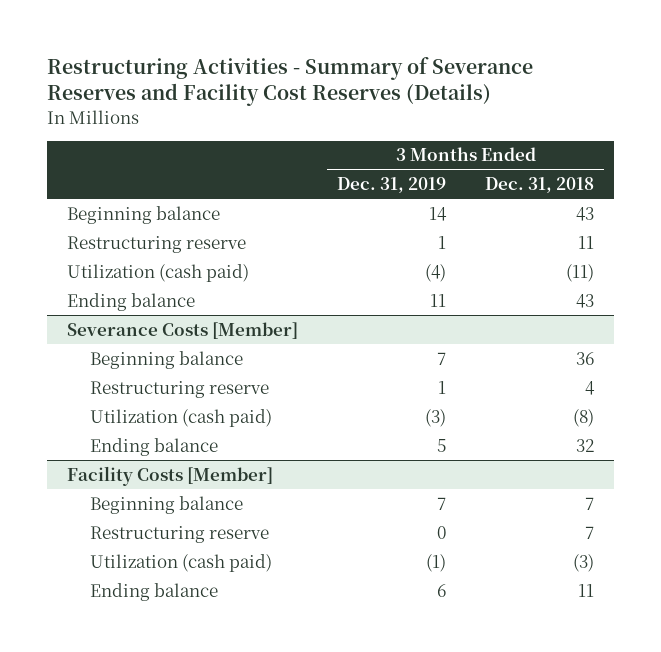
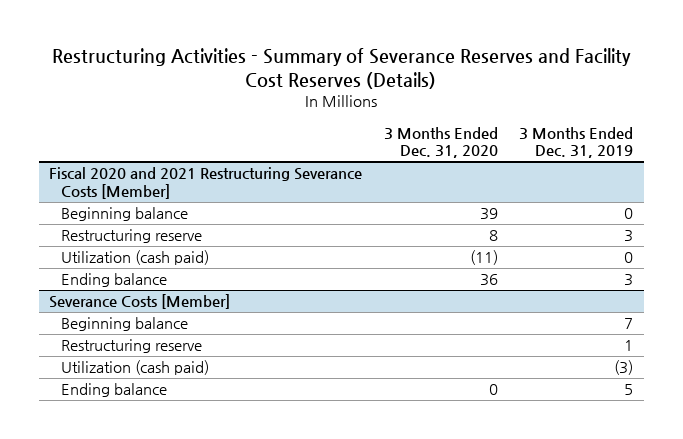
- | 3 Months Ended Dec. 31, 2019 | 3 Months Ended Dec. 31, 2018
+ | 3 Months Ended Dec. 31, 2020 | 3 Months Ended Dec. 31, 2019
- Beginning balance | 14 | 43
- Restructuring reserve | 1 | 11
- Utilization (cash paid) | (4) | (11)
- Ending balance | 11 | 43
+ Fiscal 2020 and 2021 Restructuring Severance Costs [Member]
+ Beginning balance | 39 | 0
+ Restructuring reserve | 8 | 3
+ Utilization (cash paid) | (11) | 0
+ Ending balance | 36 | 3
- Facility Costs [Member]
- Beginning balance | 7 | 7
- Restructuring reserve | 0 | 7
- Utilization (cash paid) | (1) | (3)
- Ending balance | 6 | 11

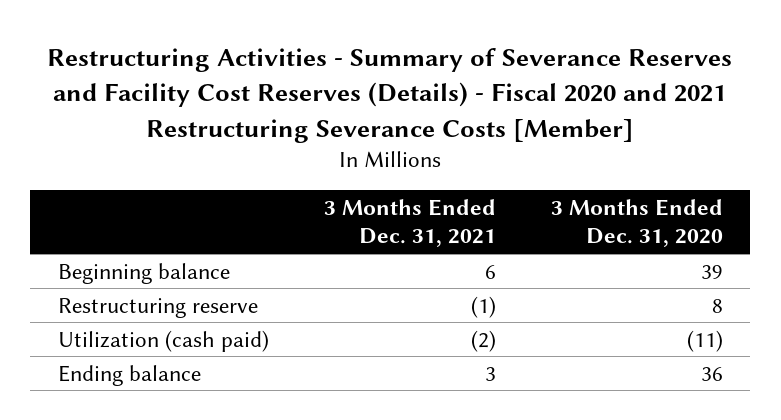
- Restructuring Activities - Summary of Severance Reserves and Facility Cost Reserves (Details)
+ Restructuring Activities - Summary of Severance Reserves and Facility Cost Reserves (Details) - Fiscal 2020 and 2021 Restructuring Severance Costs [Member]
- | 3 Months Ended Dec. 31, 2020 | 3 Months Ended Dec. 31, 2019
+ | 3 Months Ended Dec. 31, 2021 | 3 Months Ended Dec. 31, 2020
- Fiscal 2020 and 2021 Restructuring Severance Costs [Member]
- Severance Costs [Member]
- Beginning balance | | 7
- Restructuring reserve | | 1
- Utilization (cash paid) | | (3)
- Ending balance | 0 | 5

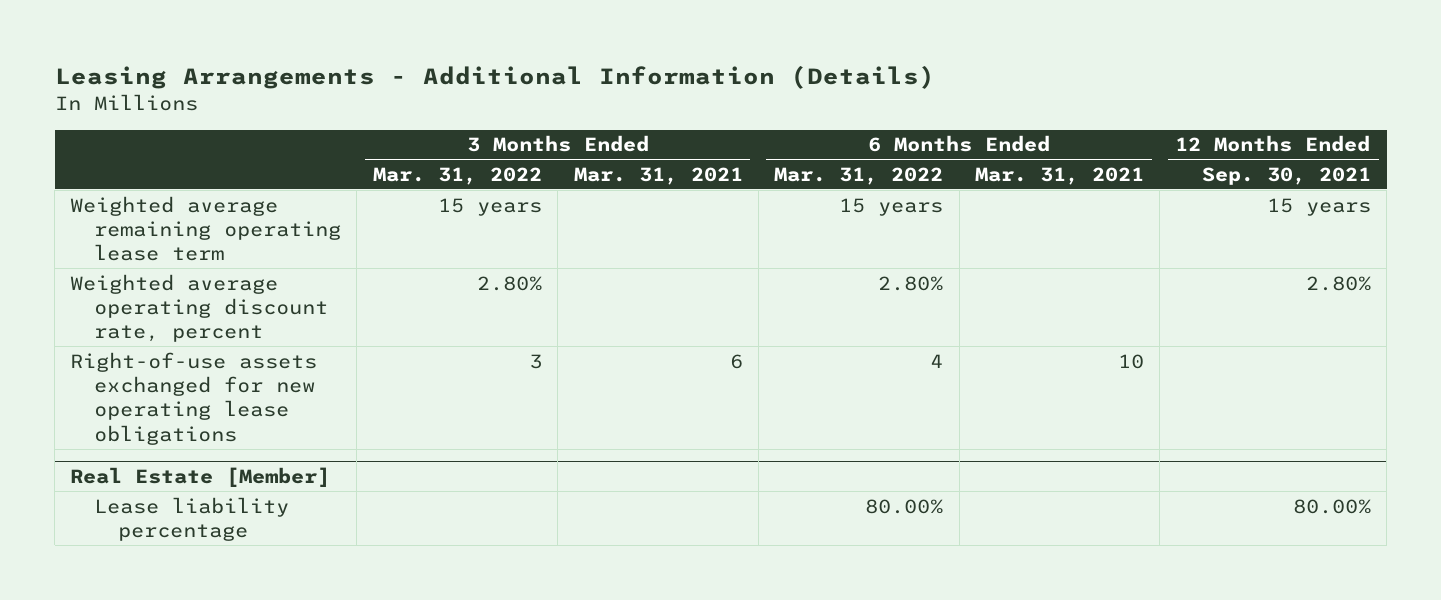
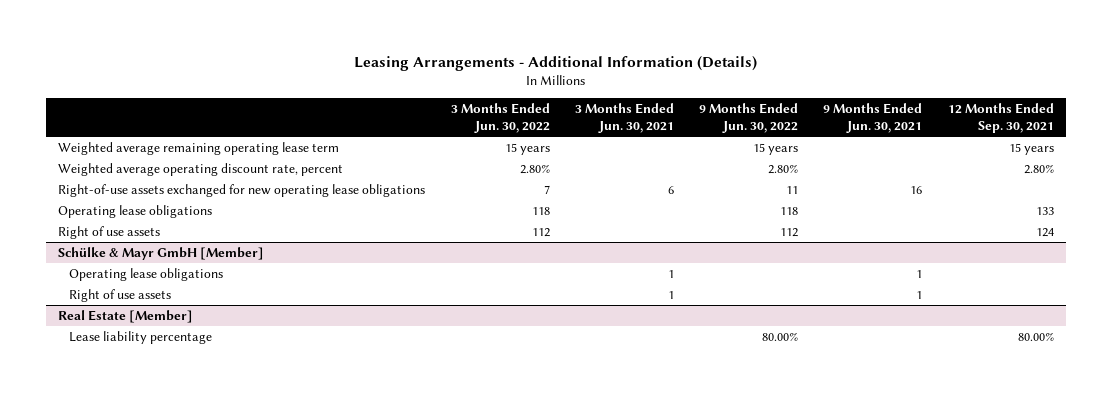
- | 3 Months Ended Mar. 31, 2022 | 3 Months Ended Mar. 31, 2021 | 6 Months Ended Mar. 31, 2022 | 6 Months Ended Mar. 31, 2021 | 12 Months Ended Sep. 30, 2021
+ | 3 Months Ended Jun. 30, 2022 | 3 Months Ended Jun. 30, 2021 | 9 Months Ended Jun. 30, 2022 | 9 Months Ended Jun. 30, 2021 | 12 Months Ended Sep. 30, 2021
+ Operating lease obligations | 118 | | 118 | | 133
+ Right of use assets | 112 | | 112 | | 124
+ Schülke & Mayr GmbH [Member]
+ Operating lease obligations | | 1 | | 1 |
+ Right of use assets | | 1 | | 1 |

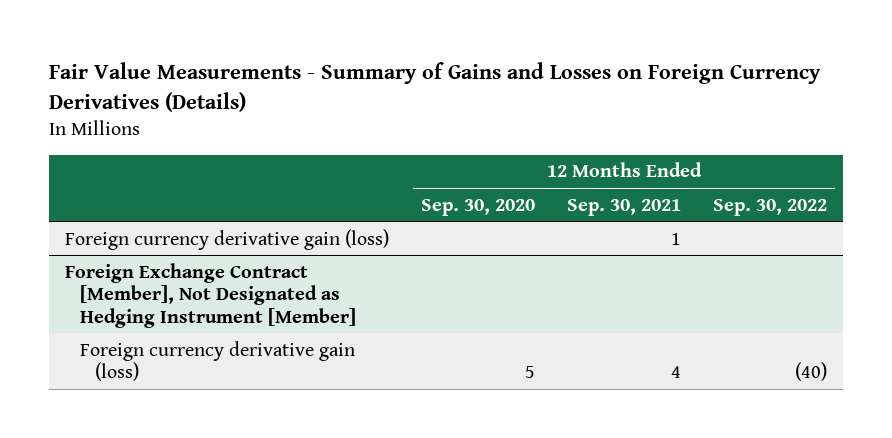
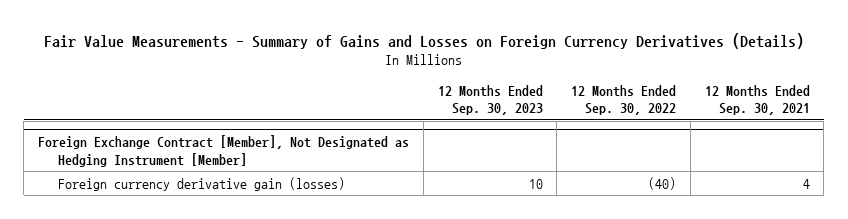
- | 12 Months Ended Sep. 30, 2020 | 12 Months Ended Sep. 30, 2021 | 12 Months Ended Sep. 30, 2022
+ | 12 Months Ended Sep. 30, 2023 | 12 Months Ended Sep. 30, 2022 | 12 Months Ended Sep. 30, 2021
- Foreign currency derivative gain (loss) | | 1 |
@ Foreign Exchange Contract [Member], Not Designated as Hedging Instrument [Member]
- Foreign currency derivative gain (loss) | 5 | 4 | (40)
+ Foreign currency derivative gain (losses) | 10 | (40) | 4

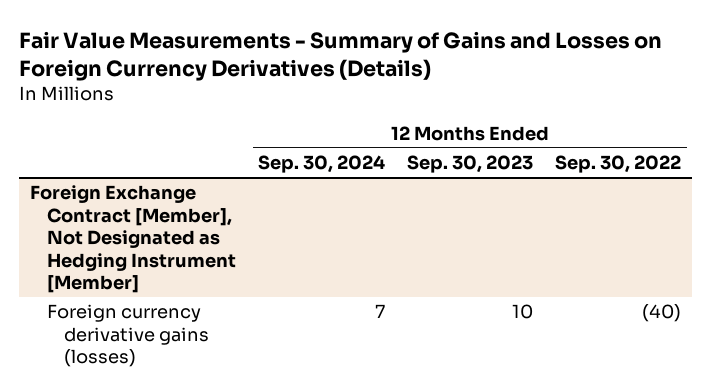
- | 12 Months Ended Sep. 30, 2023 | 12 Months Ended Sep. 30, 2022 | 12 Months Ended Sep. 30, 2021
+ | 12 Months Ended Sep. 30, 2024 | 12 Months Ended Sep. 30, 2023 | 12 Months Ended Sep. 30, 2022
@ Foreign Exchange Contract [Member], Not Designated as Hedging Instrument [Member]
- Foreign currency derivative gain (losses) | 10 | (40) | 4
+ Foreign currency derivative gains (losses) | 7 | 10 | (40)

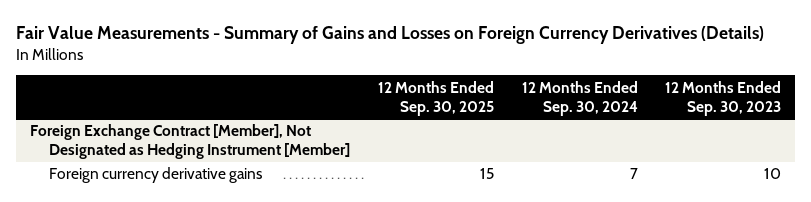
- | 12 Months Ended Sep. 30, 2024 | 12 Months Ended Sep. 30, 2023 | 12 Months Ended Sep. 30, 2022
+ | 12 Months Ended Sep. 30, 2025 | 12 Months Ended Sep. 30, 2024 | 12 Months Ended Sep. 30, 2023
@ Foreign Exchange Contract [Member], Not Designated as Hedging Instrument [Member]
- Foreign currency derivative gains (losses) | 7 | 10 | (40)
+ Foreign currency derivative gains | 15 | 7 | 10

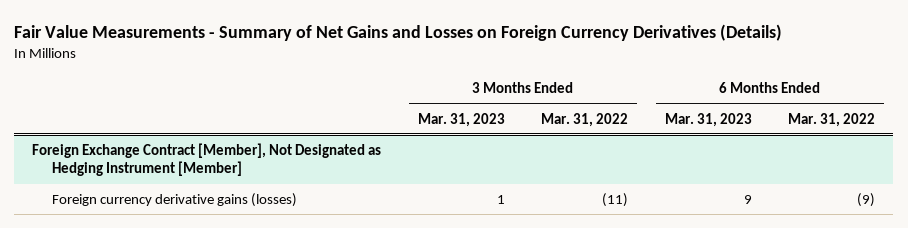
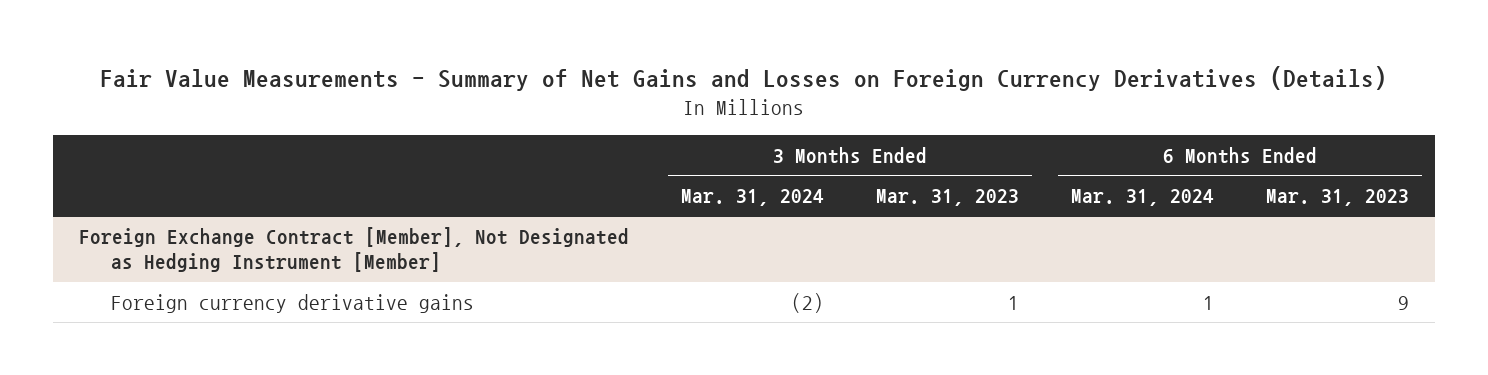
- | 3 Months Ended Mar. 31, 2023 | 3 Months Ended Mar. 31, 2022 | 6 Months Ended Mar. 31, 2023 | 6 Months Ended Mar. 31, 2022
+ | 3 Months Ended Mar. 31, 2024 | 3 Months Ended Mar. 31, 2023 | 6 Months Ended Mar. 31, 2024 | 6 Months Ended Mar. 31, 2023
@ Foreign Exchange Contract [Member], Not Designated as Hedging Instrument [Member]
- Foreign currency derivative gains (losses) | 1 | (11) | 9 | (9)
+ Foreign currency derivative gains | (2) | 1 | 1 | 9

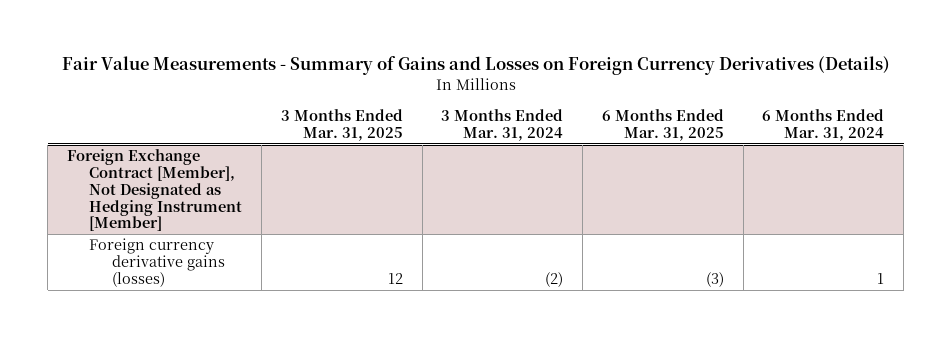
- Fair Value Measurements - Summary of Net Gains and Losses on Foreign Currency Derivatives (Details)
+ Fair Value Measurements - Summary of Gains and Losses on Foreign Currency Derivatives (Details)
- | 3 Months Ended Mar. 31, 2024 | 3 Months Ended Mar. 31, 2023 | 6 Months Ended Mar. 31, 2024 | 6 Months Ended Mar. 31, 2023
+ | 3 Months Ended Mar. 31, 2025 | 3 Months Ended Mar. 31, 2024 | 6 Months Ended Mar. 31, 2025 | 6 Months Ended Mar. 31, 2024
@ Foreign Exchange Contract [Member], Not Designated as Hedging Instrument [Member]
- Foreign currency derivative gains | (2) | 1 | 1 | 9
+ Foreign currency derivative gains (losses) | 12 | (2) | (3) | 1

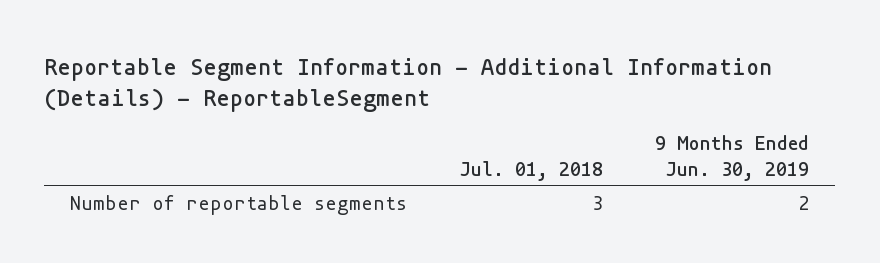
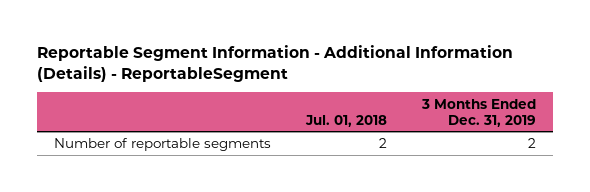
- | Jul. 01, 2018 | 9 Months Ended Jun. 30, 2019
+ | Jul. 01, 2018 | 3 Months Ended Dec. 31, 2019
- Number of reportable segments | 3 | 2
+ Number of reportable segments | 2 | 2

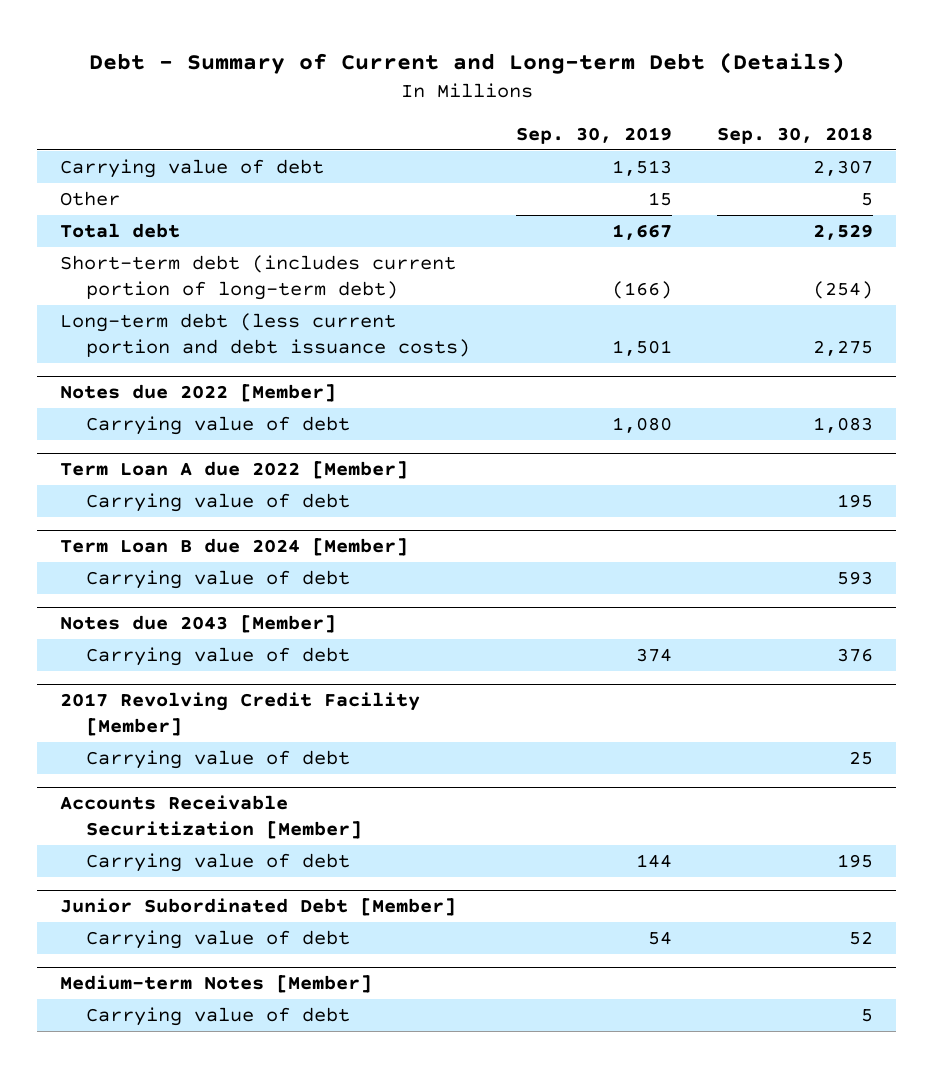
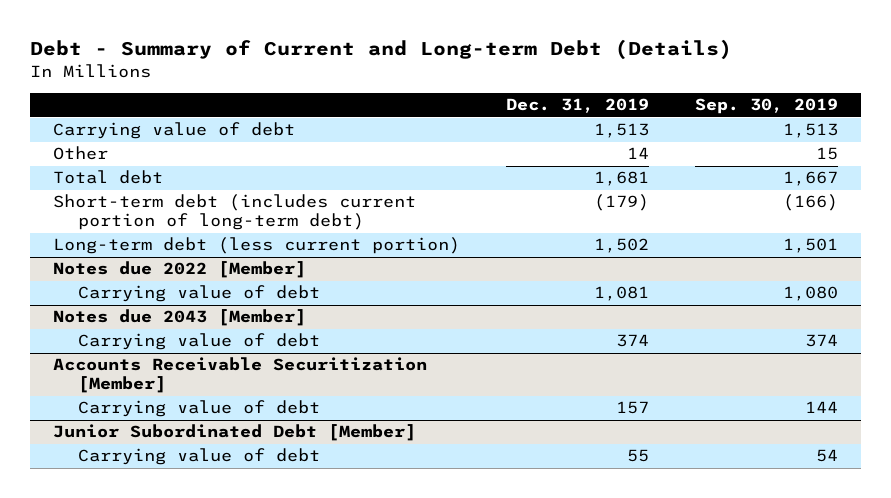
- | Sep. 30, 2019 | Sep. 30, 2018
+ | Dec. 31, 2019 | Sep. 30, 2019
- Long-term debt (less current portion and debt issuance costs) | 1,501 | 2,275
+ Long-term debt (less current portion) | 1,502 | 1,501
- Term Loan A due 2022 [Member]
- Carrying value of debt | | 195
- Term Loan B due 2024 [Member]
- Carrying value of debt | | 593
- 2017 Revolving Credit Facility [Member]
- Carrying value of debt | | 25
- Medium-term Notes [Member]
- Carrying value of debt | | 5

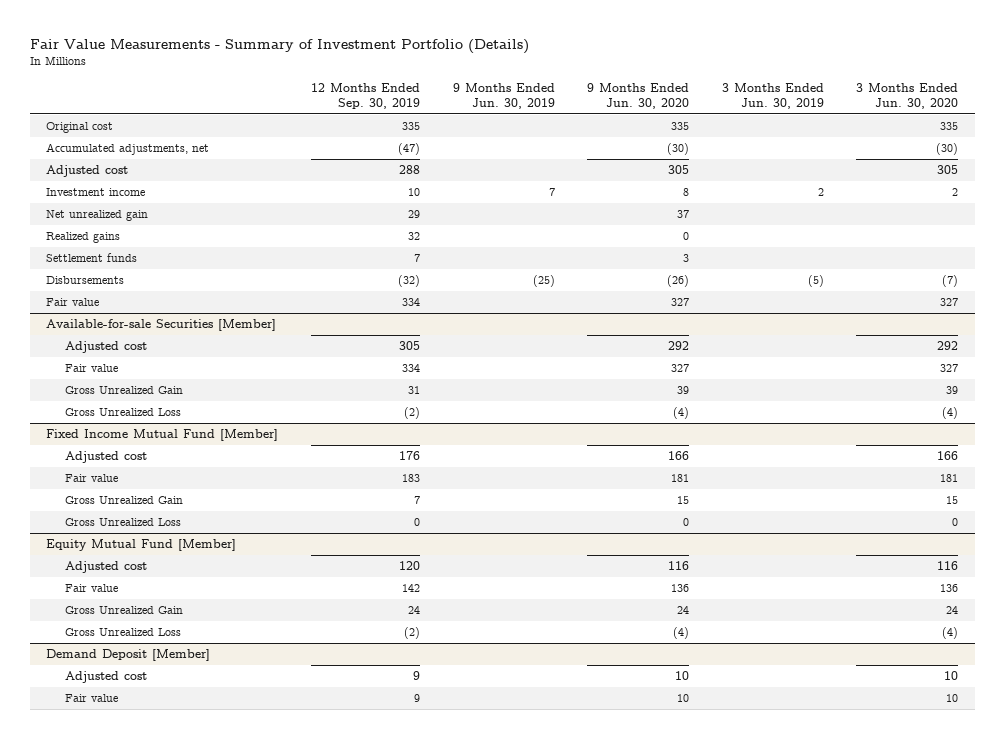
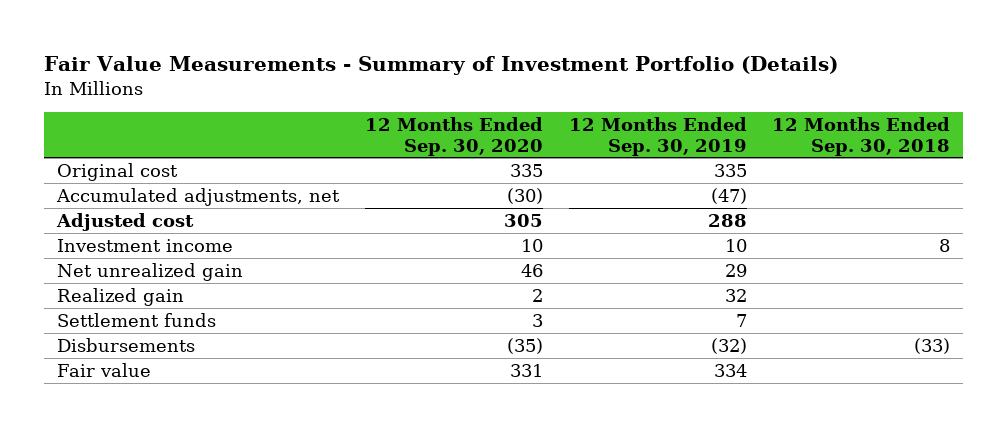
- | 12 Months Ended Sep. 30, 2019 | 9 Months Ended Jun. 30, 2019 | 9 Months Ended Jun. 30, 2020 | 3 Months Ended Jun. 30, 2019 | 3 Months Ended Jun. 30, 2020
+ | 12 Months Ended Sep. 30, 2020 | 12 Months Ended Sep. 30, 2019 | 12 Months Ended Sep. 30, 2018
- Realized gains | 32 | | 0 | |
+ Realized gain | 2 | 32 |
- Available-for-sale Securities [Member]
- Adjusted cost | 305 | | 292 | | 292
- Fair value | 334 | | 327 | | 327
- Gross Unrealized Gain | 31 | | 39 | | 39
- Gross Unrealized Loss | (2) | | (4) | | (4)
- Fixed Income Mutual Fund [Member]
- Adjusted cost | 176 | | 166 | | 166
- Fair value | 183 | | 181 | | 181
- Gross Unrealized Gain | 7 | | 15 | | 15
- Gross Unrealized Loss | 0 | | 0 | | 0
- Equity Mutual Fund [Member]
- Adjusted cost | 120 | | 116 | | 116
- Fair value | 142 | | 136 | | 136
- Gross Unrealized Gain | 24 | | 24 | | 24
- Gross Unrealized Loss | (2) | | (4) | | (4)
- Demand Deposit [Member]
- Adjusted cost | 9 | | 10 | | 10
- Fair value | 9 | | 10 | | 10

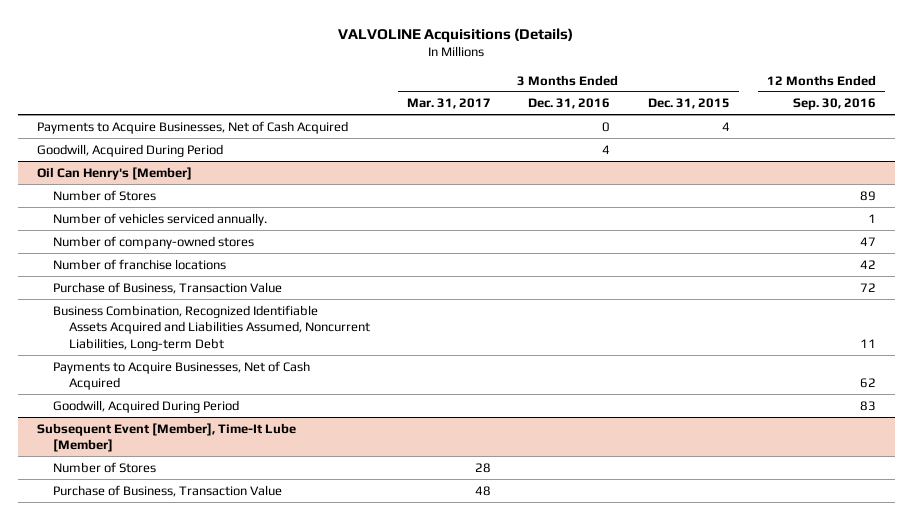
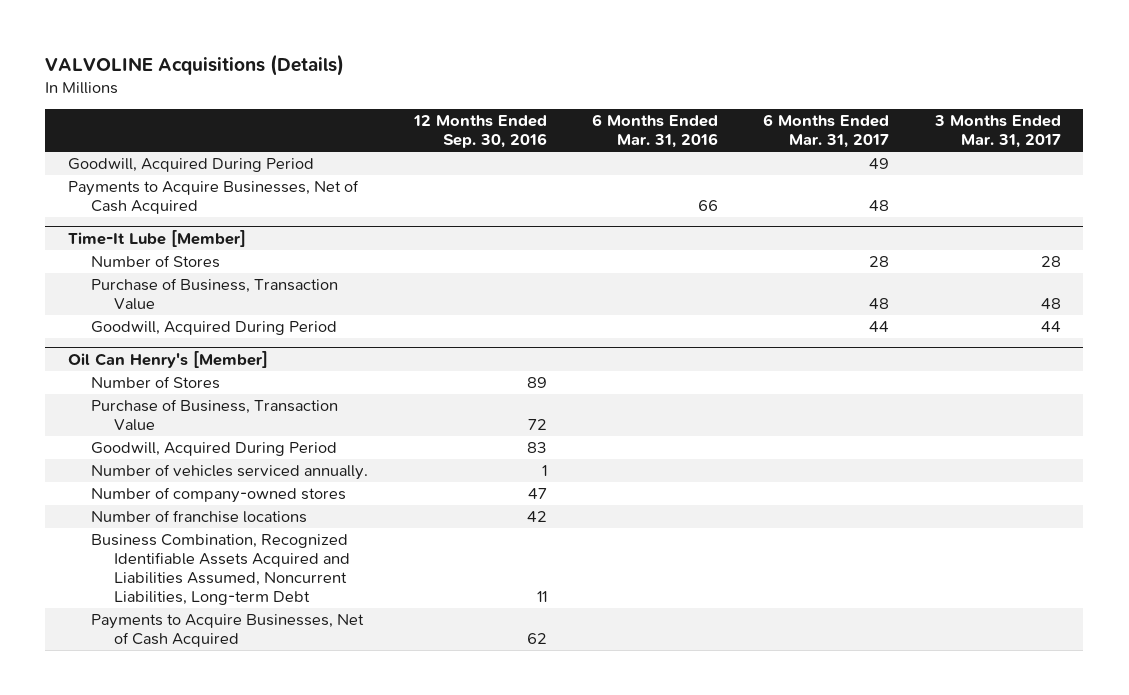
- | 3 Months Ended Mar. 31, 2017 | 3 Months Ended Dec. 31, 2016 | 3 Months Ended Dec. 31, 2015 | 12 Months Ended Sep. 30, 2016
+ | 12 Months Ended Sep. 30, 2016 | 6 Months Ended Mar. 31, 2016 | 6 Months Ended Mar. 31, 2017 | 3 Months Ended Mar. 31, 2017
moved down: Payments to Acquire Businesses, Net of Cash Acquired | | 66 | 48 |
+ Time-It Lube [Member]
+ Number of Stores | | | 28 | 28
+ Purchase of Business, Transaction Value | | | 48 | 48
+ Goodwill, Acquired During Period | | | 44 | 44
@ Oil Can Henry's [Member]
moved up: Purchase of Business, Transaction Value | 72 | | |
moved up: Goodwill, Acquired During Period | 83 | | |
- Subsequent Event [Member], Time-It Lube [Member]
- Number of Stores | 28 | | |
- Purchase of Business, Transaction Value | 48 | | |

